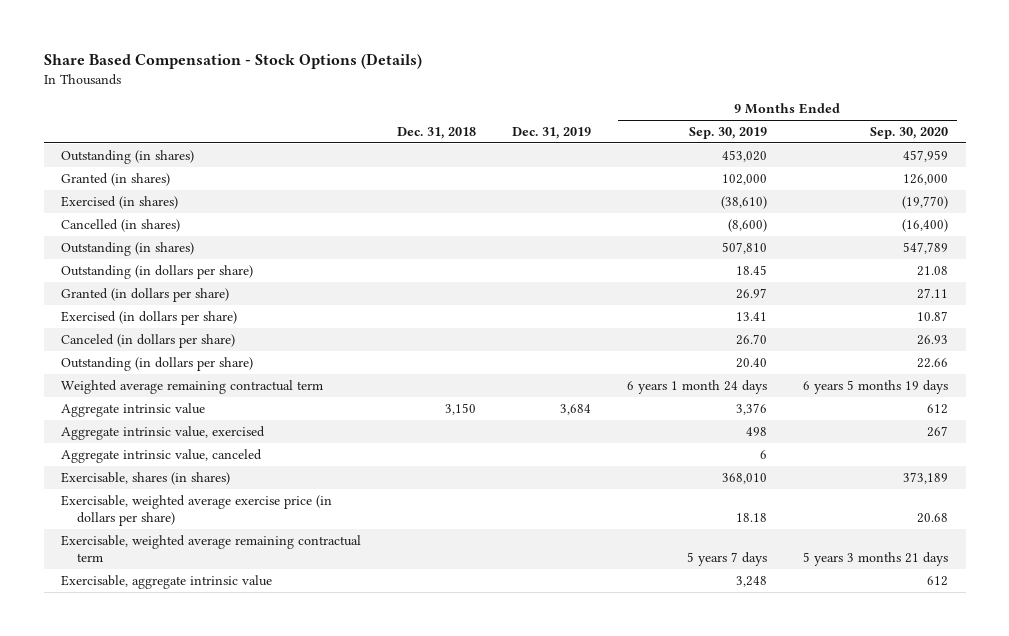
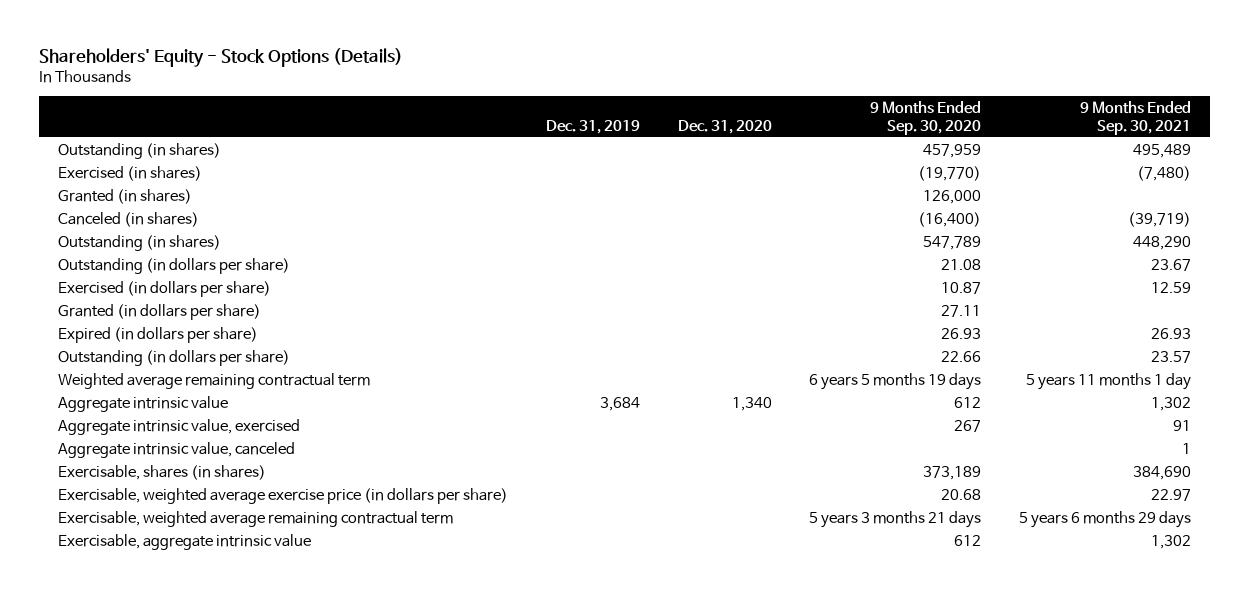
- Share Based Compensation - Stock Options (Details)
+ Shareholders' Equity - Stock Options (Details)
- | Dec. 31, 2018 | Dec. 31, 2019 | 9 Months Ended Sep. 30, 2019 | 9 Months Ended Sep. 30, 2020
+ | Dec. 31, 2019 | Dec. 31, 2020 | 9 Months Ended Sep. 30, 2020 | 9 Months Ended Sep. 30, 2021
- Cancelled (in shares) | | | (8,600) | (16,400)
moved down: Granted (in shares) | | | 126,000 |
+ Canceled (in shares) | | | (16,400) | (39,719)
- Canceled (in dollars per share) | | | 26.70 | 26.93
moved down: Granted (in dollars per share) | | | 27.11 |
+ Expired (in dollars per share) | | | 26.93 | 26.93

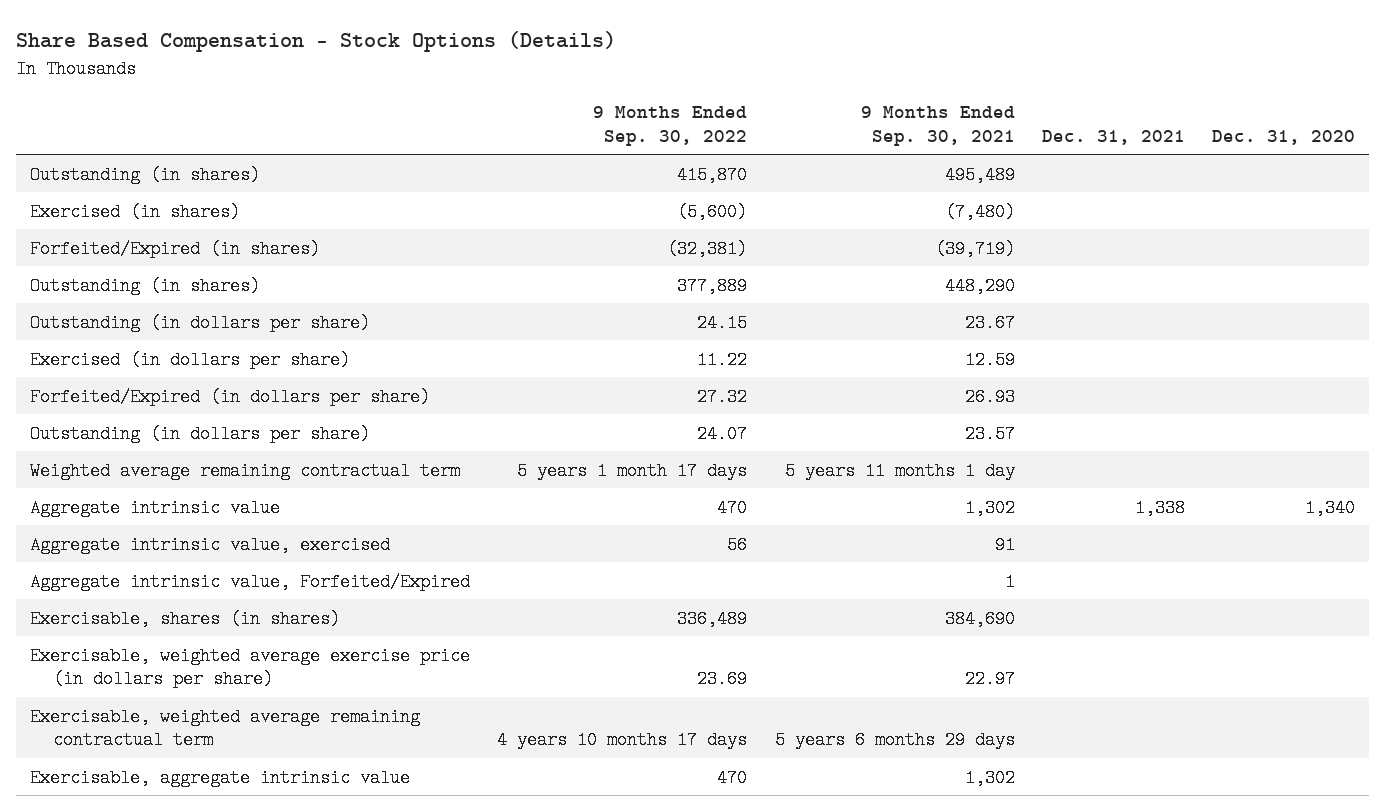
- Shareholders' Equity - Stock Options (Details)
+ Share Based Compensation - Stock Options (Details)
- | Dec. 31, 2019 | Dec. 31, 2020 | 9 Months Ended Sep. 30, 2020 | 9 Months Ended Sep. 30, 2021
+ | 9 Months Ended Sep. 30, 2022 | 9 Months Ended Sep. 30, 2021 | Dec. 31, 2021 | Dec. 31, 2020
- Granted (in shares) | | | 126,000 |
- Canceled (in shares) | | | (16,400) | (39,719)
+ Forfeited/Expired (in shares) | (32,381) | (39,719) | |
- Granted (in dollars per share) | | | 27.11 |
- Expired (in dollars per share) | | | 26.93 | 26.93
+ Forfeited/Expired (in dollars per share) | 27.32 | 26.93 | |
- Aggregate intrinsic value, canceled | | | | 1
+ Aggregate intrinsic value, Forfeited/Expired | | 1 | |

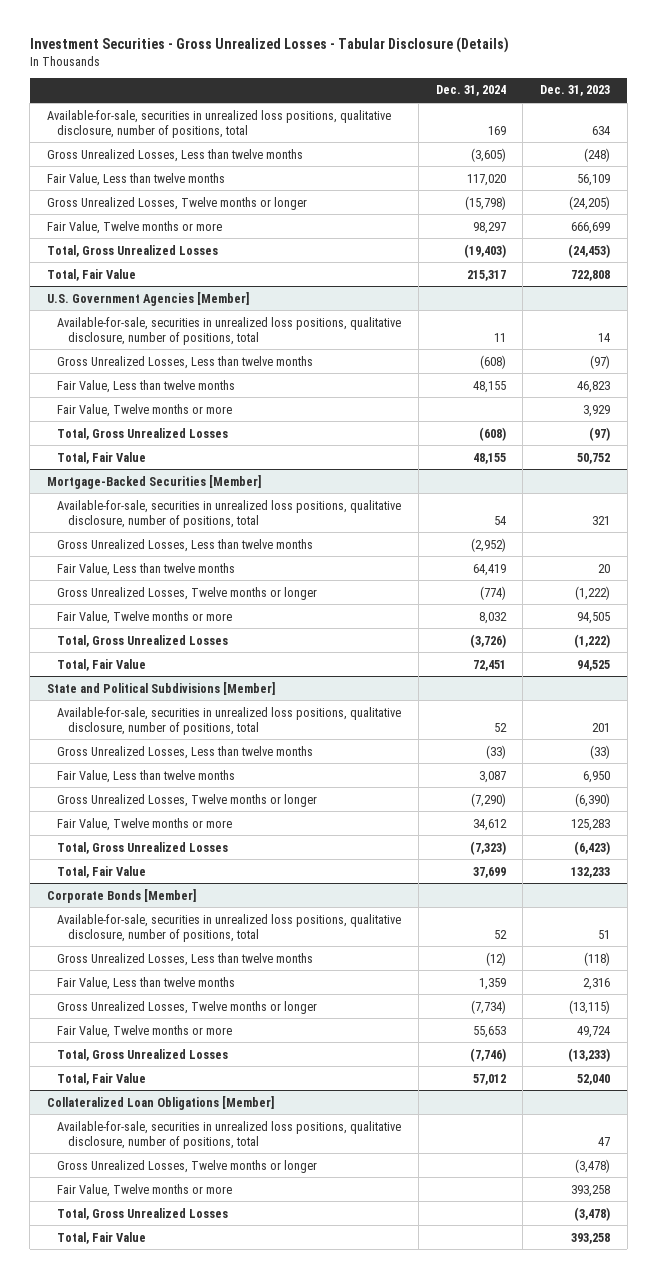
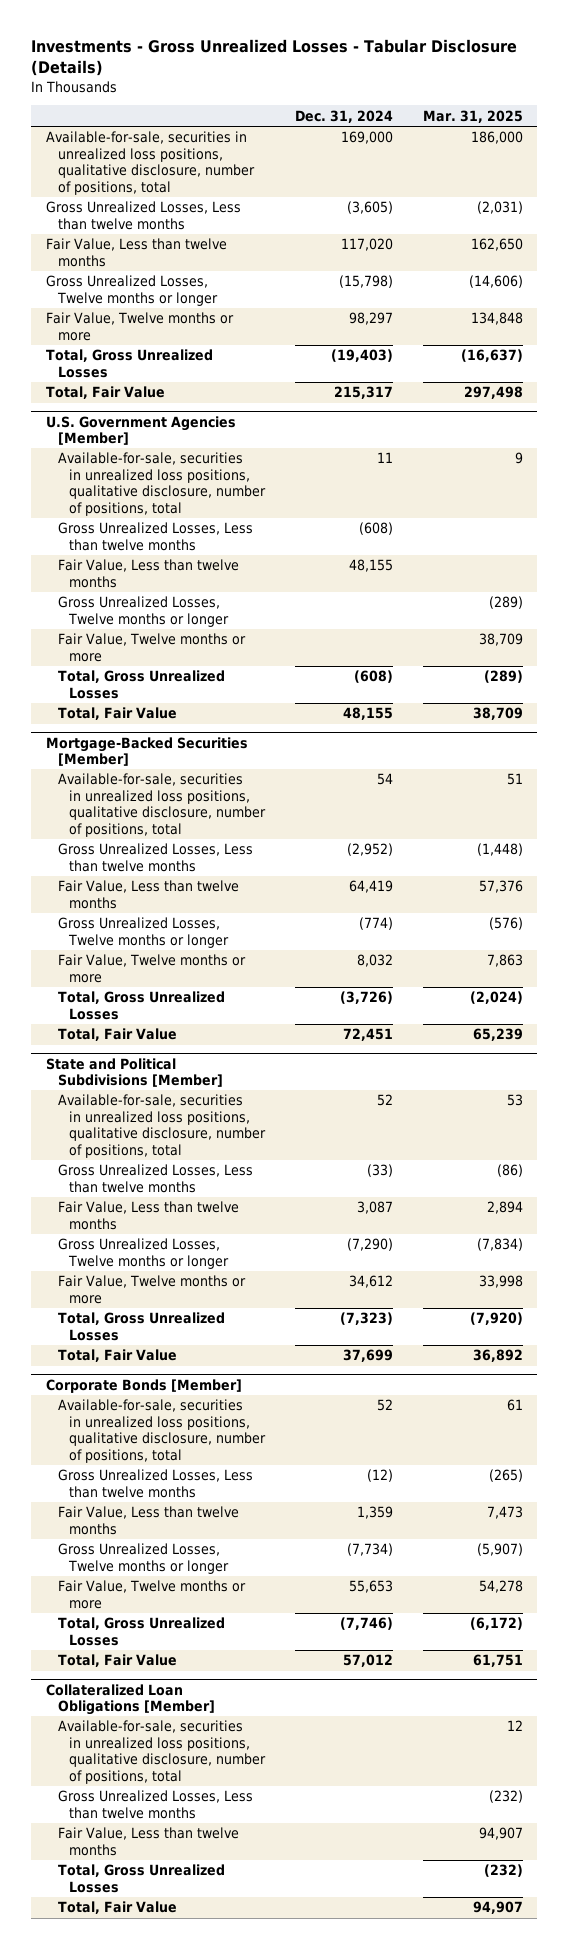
- Investment Securities - Gross Unrealized Losses - Tabular Disclosure (Details)
+ Investments - Gross Unrealized Losses - Tabular Disclosure (Details)
- | Dec. 31, 2024 | Dec. 31, 2023
+ | Dec. 31, 2024 | Mar. 31, 2025
- Available-for-sale, securities in unrealized loss positions, qualitative disclosure, number of positions, total | 169 | 634
+ Available-for-sale, securities in unrealized loss positions, qualitative disclosure, number of positions, total | 169,000 | 186,000
@ U.S. Government Agencies [Member]
+ Gross Unrealized Losses, Twelve months or longer | | (289)
@ Collateralized Loan Obligations [Member]
- Gross Unrealized Losses, Twelve months or longer | | (3,478)
- Fair Value, Twelve months or more | | 393,258
+ Gross Unrealized Losses, Less than twelve months | | (232)
+ Fair Value, Less than twelve months | | 94,907

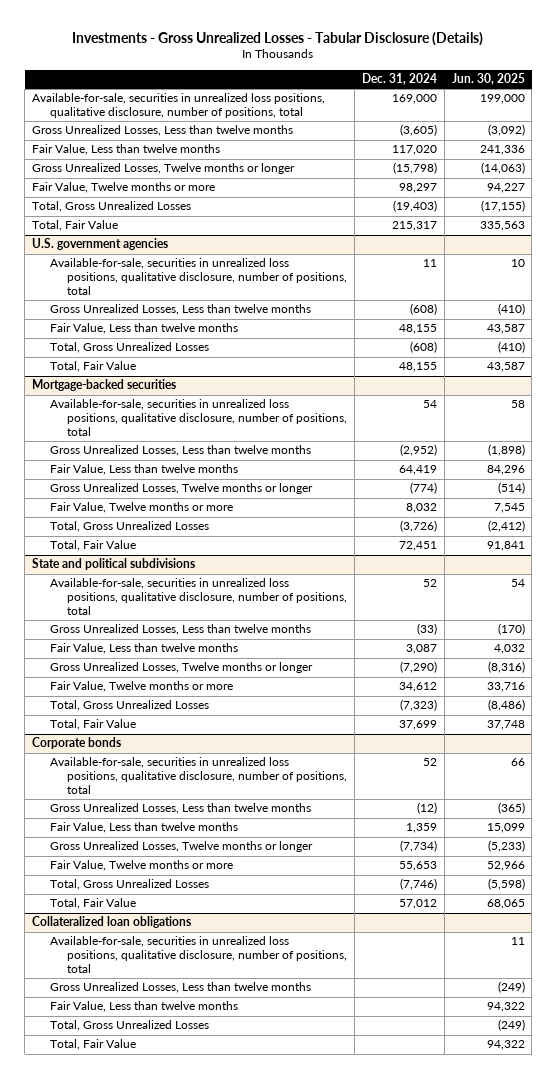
- | Dec. 31, 2024 | Mar. 31, 2025
+ | Dec. 31, 2024 | Jun. 30, 2025
- U.S. Government Agencies [Member]
+ U.S. government agencies
- Gross Unrealized Losses, Twelve months or longer | | (289)
- Fair Value, Twelve months or more | | 38,709
- Mortgage-Backed Securities [Member]
+ Mortgage-backed securities
- State and Political Subdivisions [Member]
+ State and political subdivisions
- Corporate Bonds [Member]
+ Corporate bonds
- Collateralized Loan Obligations [Member]
+ Collateralized loan obligations

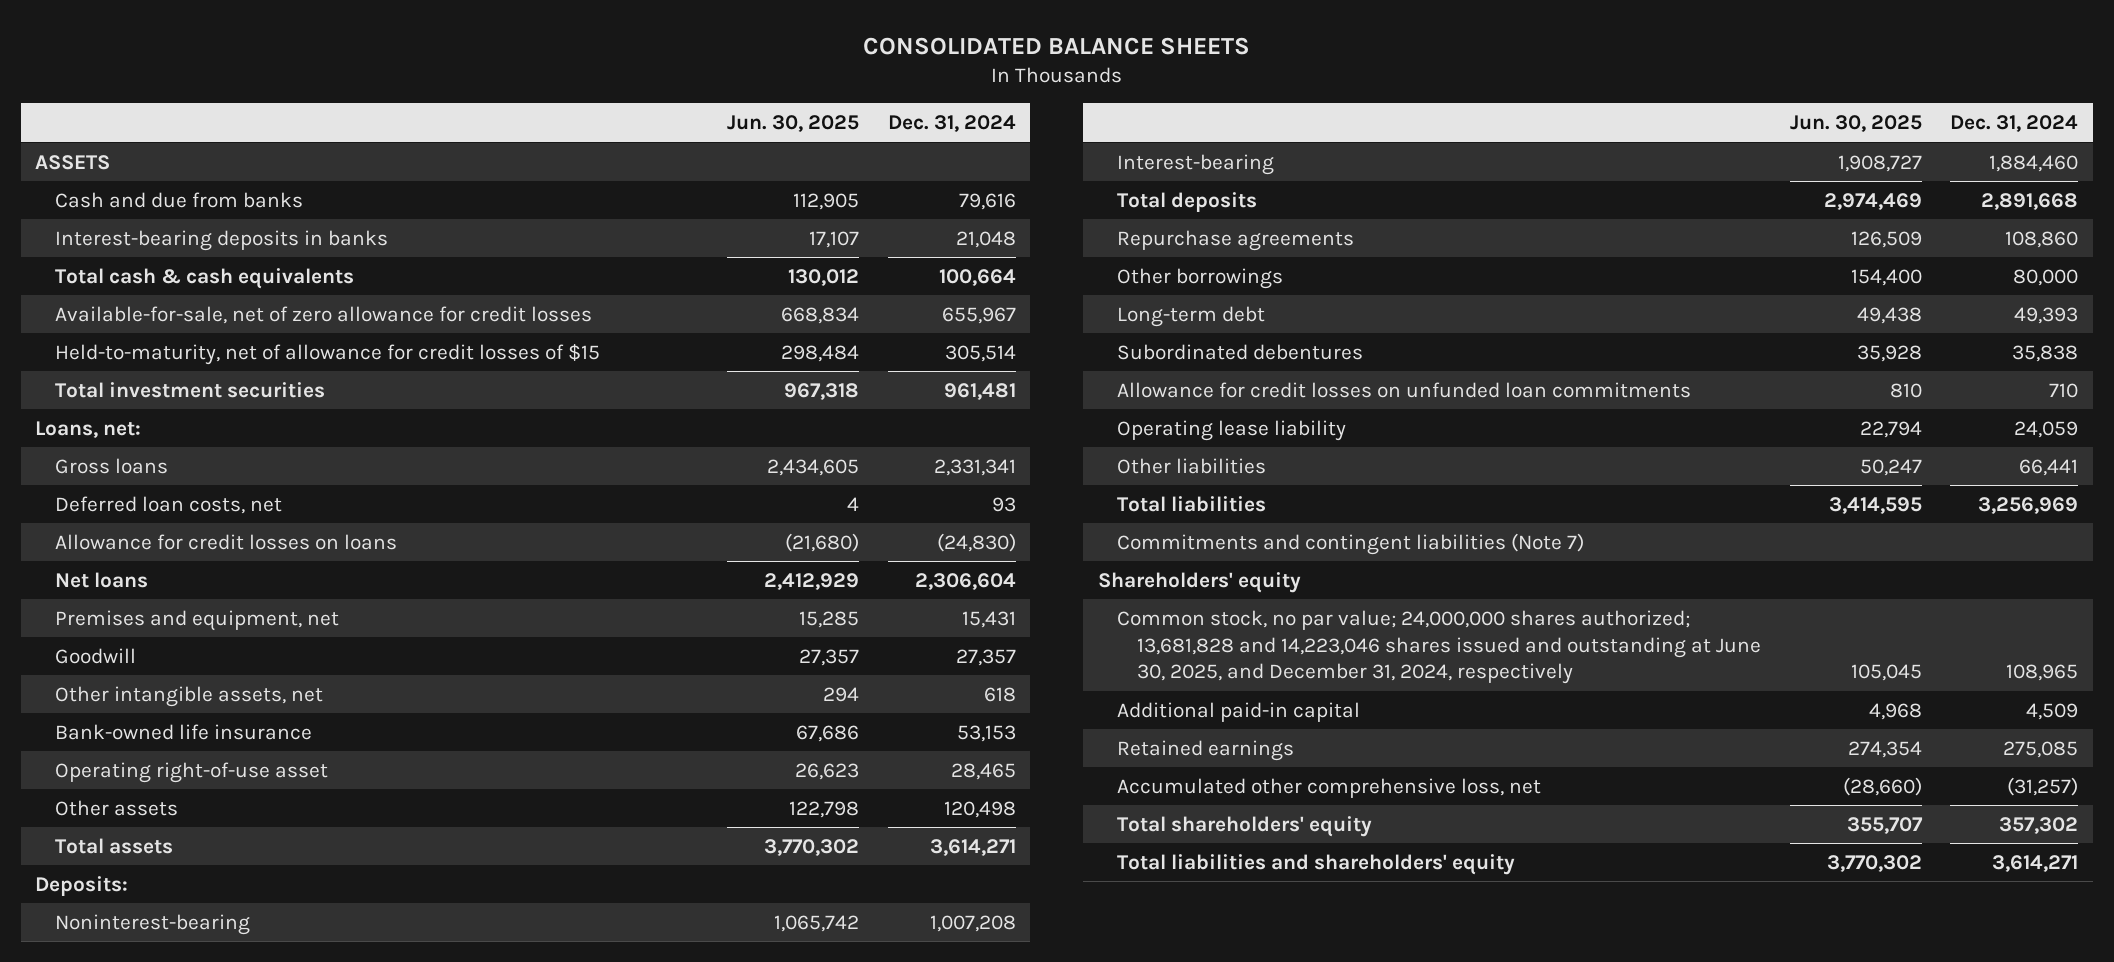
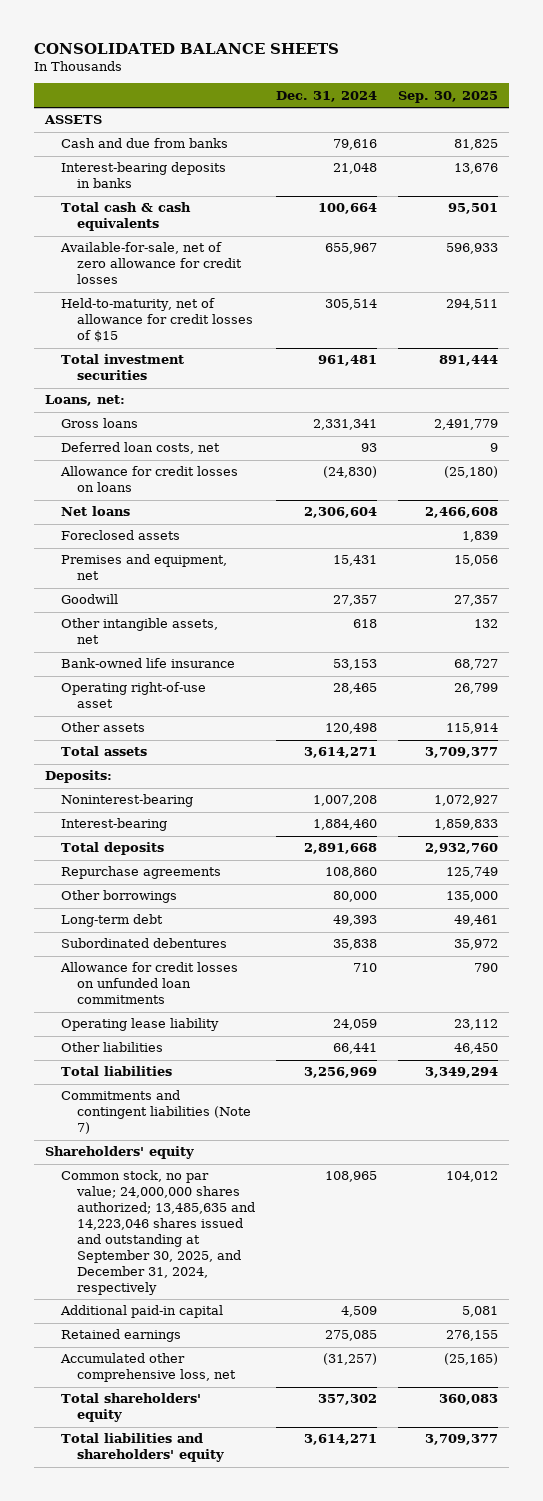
- | Jun. 30, 2025 | Dec. 31, 2024
+ | Dec. 31, 2024 | Sep. 30, 2025
+ Foreclosed assets | | 1,839
- Common stock, no par value; 24,000,000 shares authorized; 13,681,828 and 14,223,046 shares issued and outstanding at June 30, 2025, and December 31, 2024, respectively | 105,045 | 108,965
+ Common stock, no par value; 24,000,000 shares authorized; 13,485,635 and 14,223,046 shares issued and outstanding at September 30, 2025, and December 31, 2024, respectively | 108,965 | 104,012

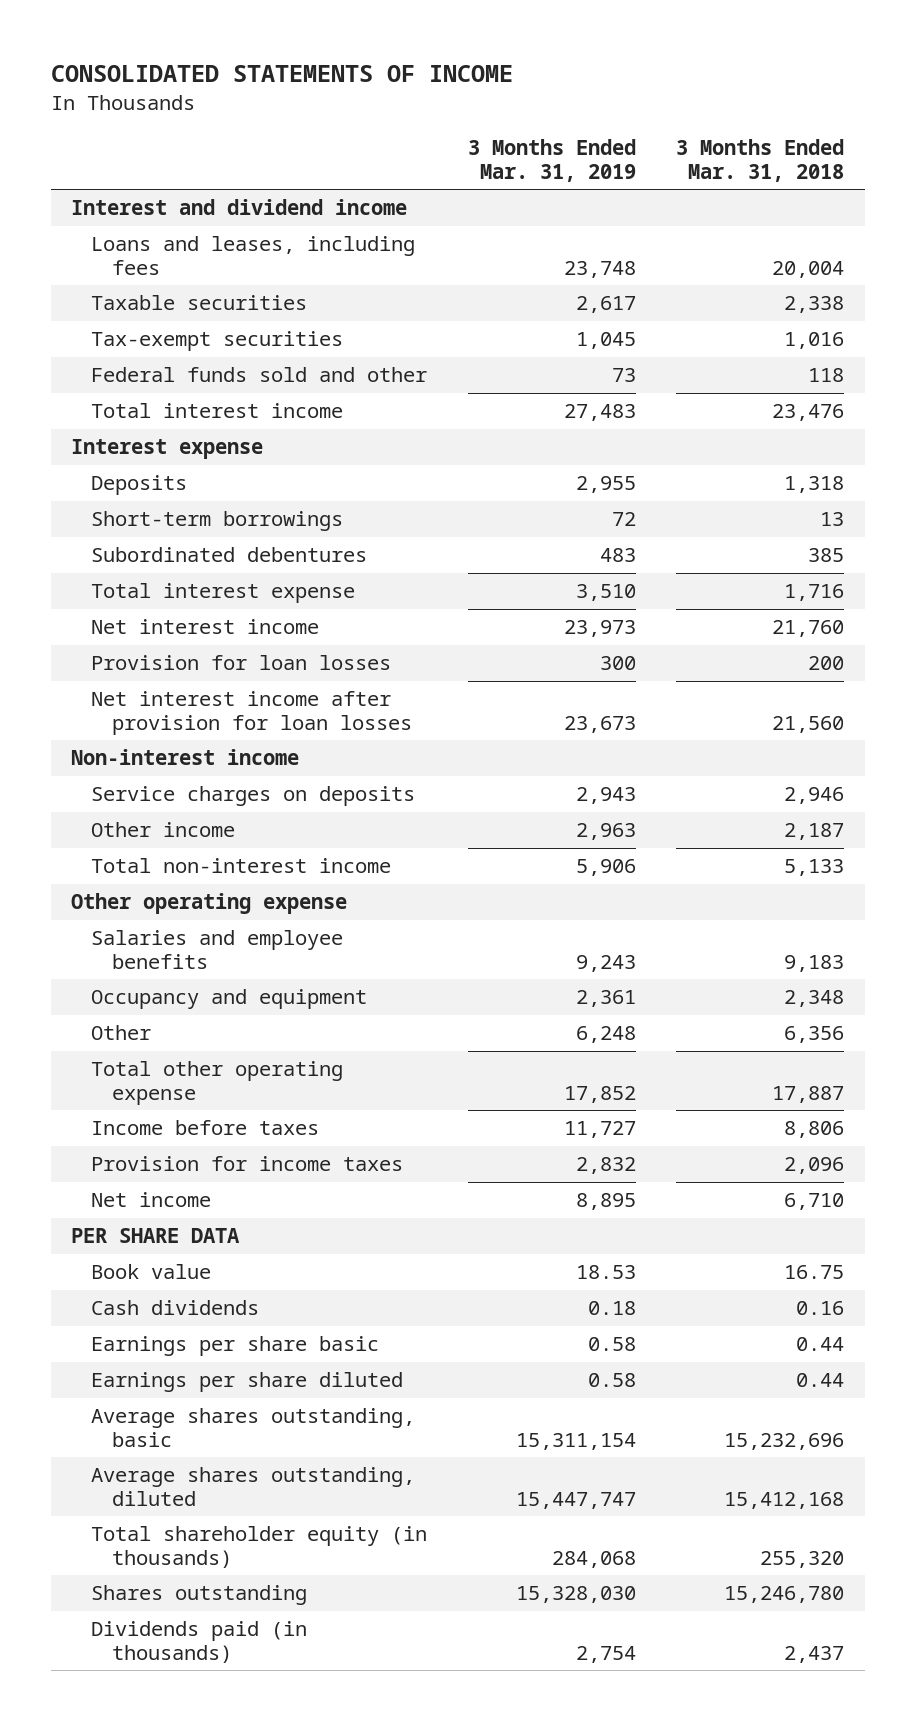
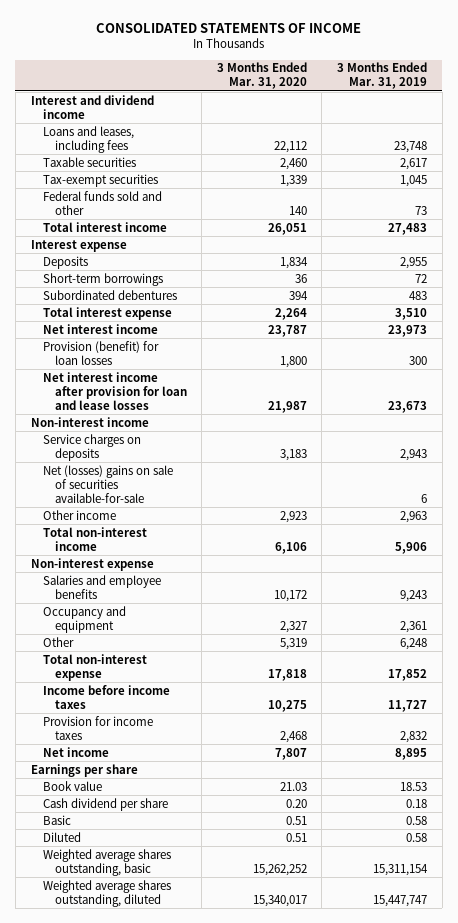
- | 3 Months Ended Mar. 31, 2019 | 3 Months Ended Mar. 31, 2018
+ | 3 Months Ended Mar. 31, 2020 | 3 Months Ended Mar. 31, 2019
- Provision for loan losses | 300 | 200
- Net interest income after provision for loan losses | 23,673 | 21,560
+ Provision (benefit) for loan losses | 1,800 | 300
+ Net interest income after provision for loan and lease losses | 21,987 | 23,673
+ Net (losses) gains on sale of securities available-for-sale | | 6
- Other operating expense
+ Non-interest expense
- Total other operating expense | 17,852 | 17,887
- Income before taxes | 11,727 | 8,806
+ Total non-interest expense | 17,818 | 17,852
+ Income before income taxes | 10,275 | 11,727
- PER SHARE DATA
+ Earnings per share
- Cash dividends | 0.18 | 0.16
- Earnings per share basic | 0.58 | 0.44
- Earnings per share diluted | 0.58 | 0.44
- Average shares outstanding, basic | 15,311,154 | 15,232,696
- Average shares outstanding, diluted | 15,447,747 | 15,412,168
- Total shareholder equity (in thousands) | 284,068 | 255,320
- Shares outstanding | 15,328,030 | 15,246,780
- Dividends paid (in thousands) | 2,754 | 2,437
+ Cash dividend per share | 0.20 | 0.18
+ Basic | 0.51 | 0.58
+ Diluted | 0.51 | 0.58
+ Weighted average shares outstanding, basic | 15,262,252 | 15,311,154
+ Weighted average shares outstanding, diluted | 15,340,017 | 15,447,747

